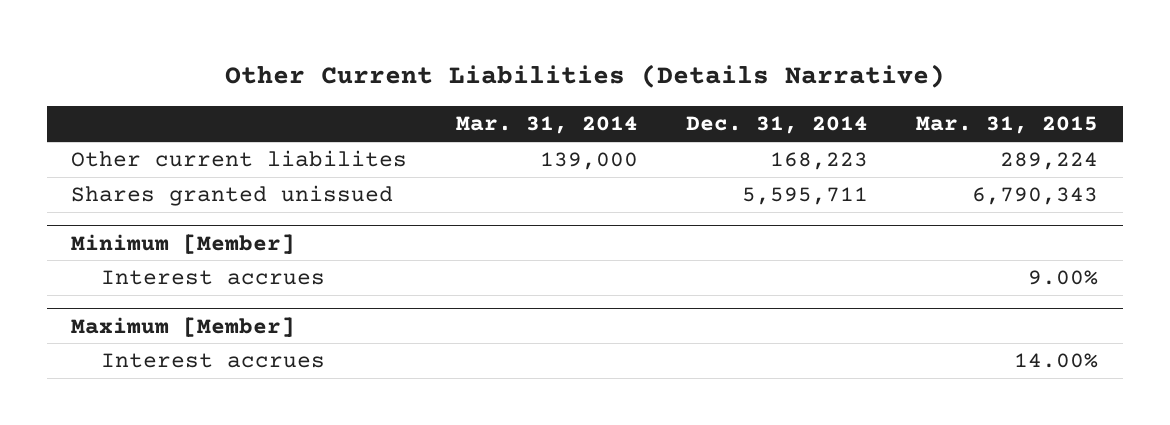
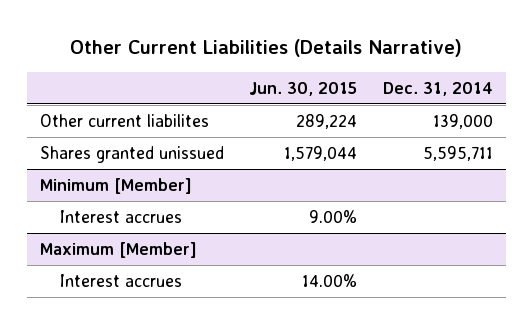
- | Mar. 31, 2014 | Dec. 31, 2014 | Mar. 31, 2015
+ | Jun. 30, 2015 | Dec. 31, 2014
- Other current liabilites | 139,000 | 168,223 | 289,224
+ Other current liabilites | 289,224 | 139,000

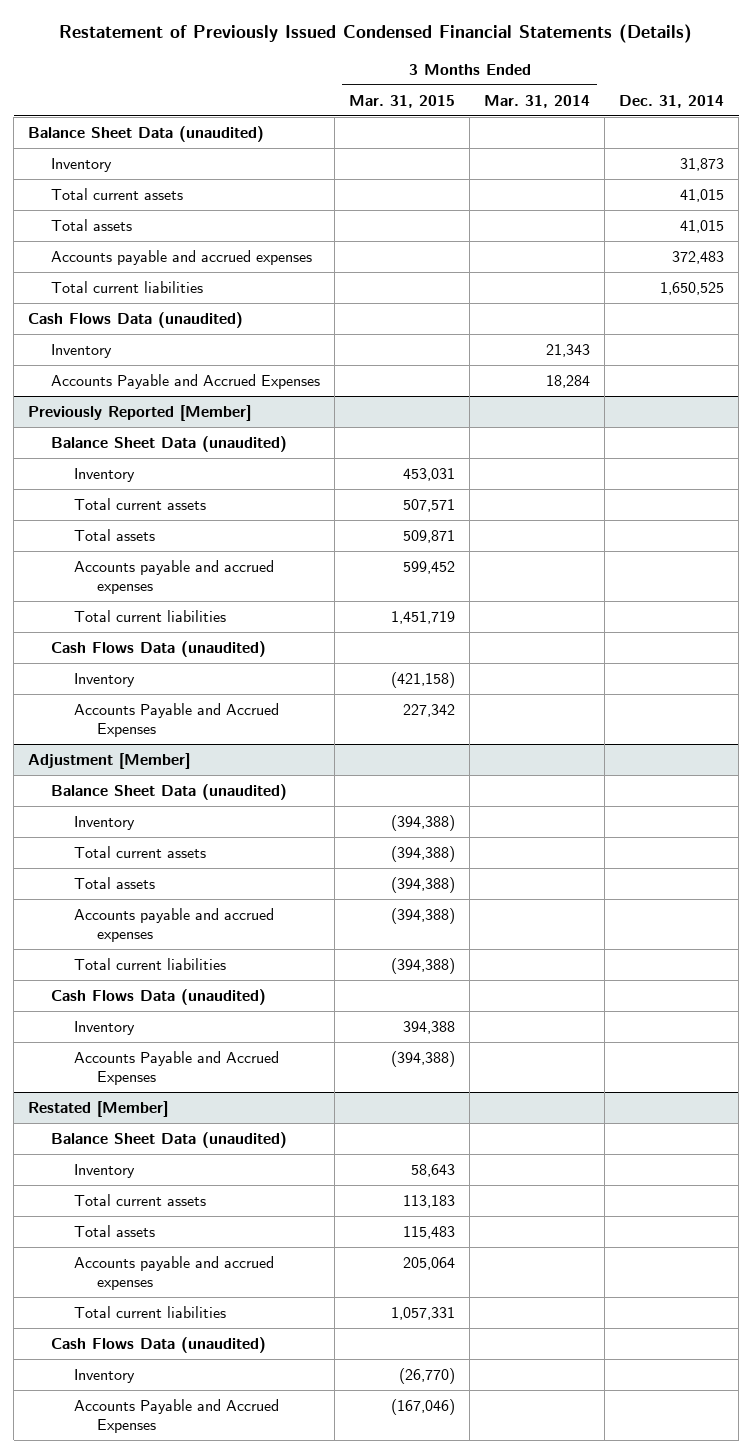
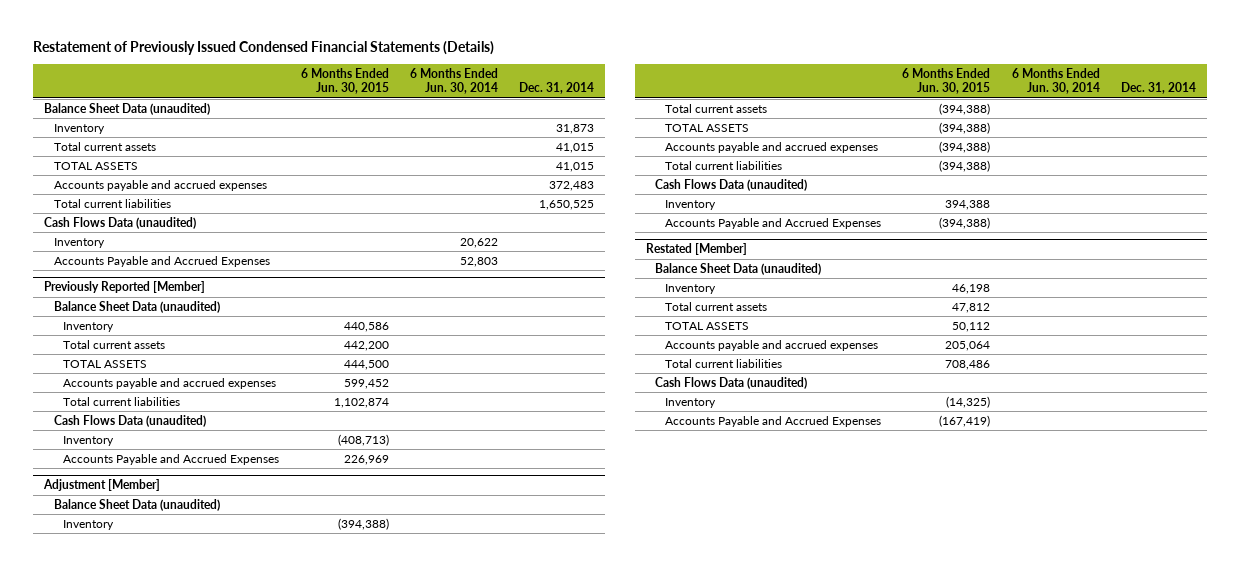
- | 3 Months Ended Mar. 31, 2015 | 3 Months Ended Mar. 31, 2014 | Dec. 31, 2014
+ | 6 Months Ended Jun. 30, 2015 | 6 Months Ended Jun. 30, 2014 | Dec. 31, 2014
- Total assets | | | 41,015
+ TOTAL ASSETS | | | 41,015
@ Previously Reported [Member]
- Total assets | 509,871 | |
+ TOTAL ASSETS | 444,500 | |
@ Adjustment [Member]
- Total assets | (394,388) | |
+ TOTAL ASSETS | (394,388) | |
@ Restated [Member]
- Total assets | 115,483 | |
+ TOTAL ASSETS | 50,112 | |

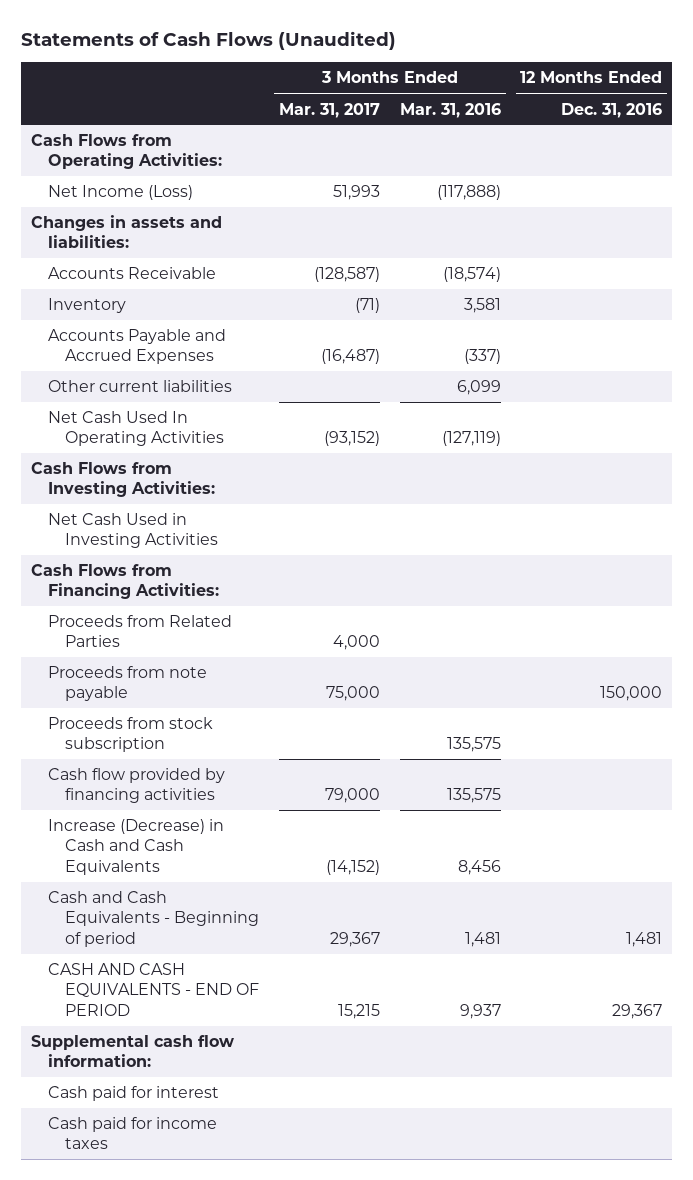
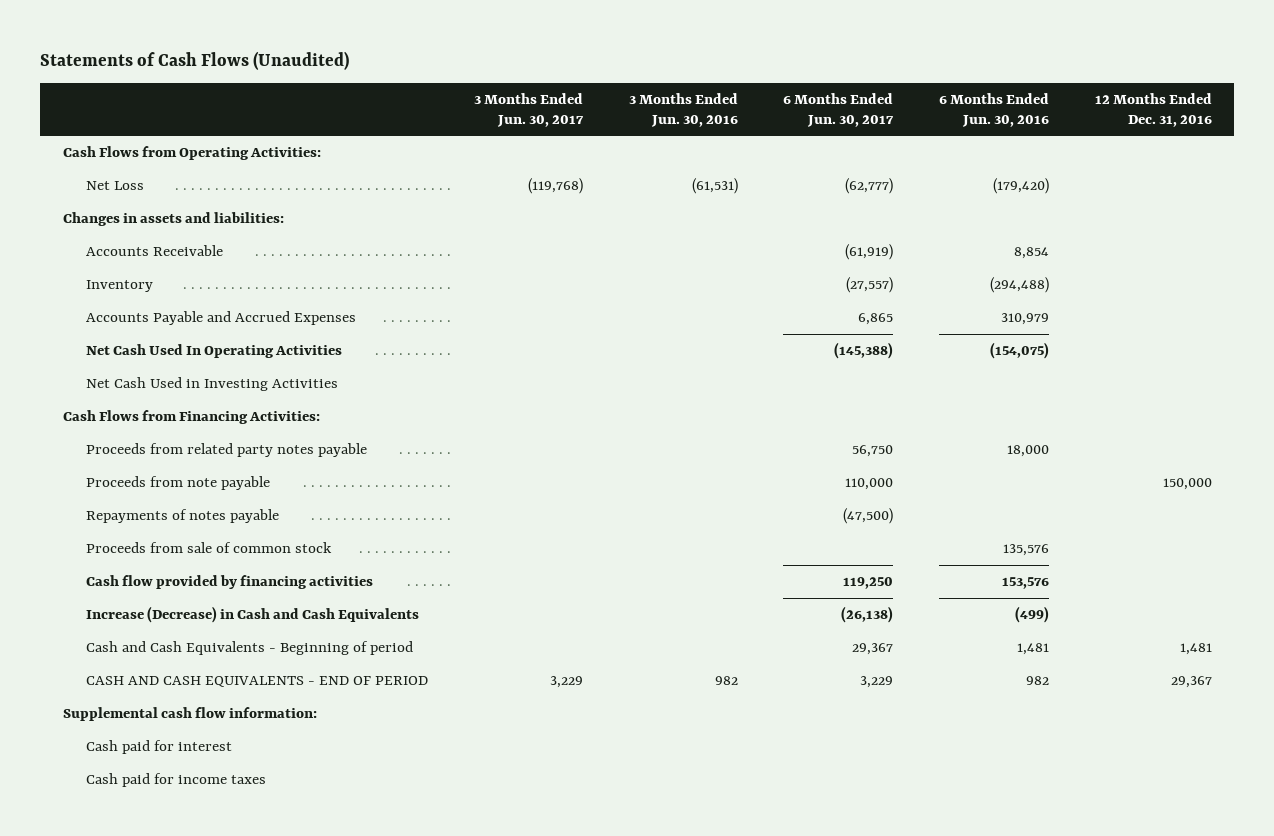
- | 3 Months Ended Mar. 31, 2017 | 3 Months Ended Mar. 31, 2016 | 12 Months Ended Dec. 31, 2016
+ | 3 Months Ended Jun. 30, 2017 | 3 Months Ended Jun. 30, 2016 | 6 Months Ended Jun. 30, 2017 | 6 Months Ended Jun. 30, 2016 | 12 Months Ended Dec. 31, 2016
- Net Income (Loss) | 51,993 | (117,888) |
+ Net Loss | (119,768) | (61,531) | (62,777) | (179,420) |
- Other current liabilities | | 6,099 |
- Cash Flows from Investing Activities:
- Proceeds from Related Parties | 4,000 | |
+ Proceeds from related party notes payable | | | 56,750 | 18,000 |
- Proceeds from stock subscription | | 135,575 |
+ Repayments of notes payable | | | (47,500) | |
+ Proceeds from sale of common stock | | | | 135,576 |

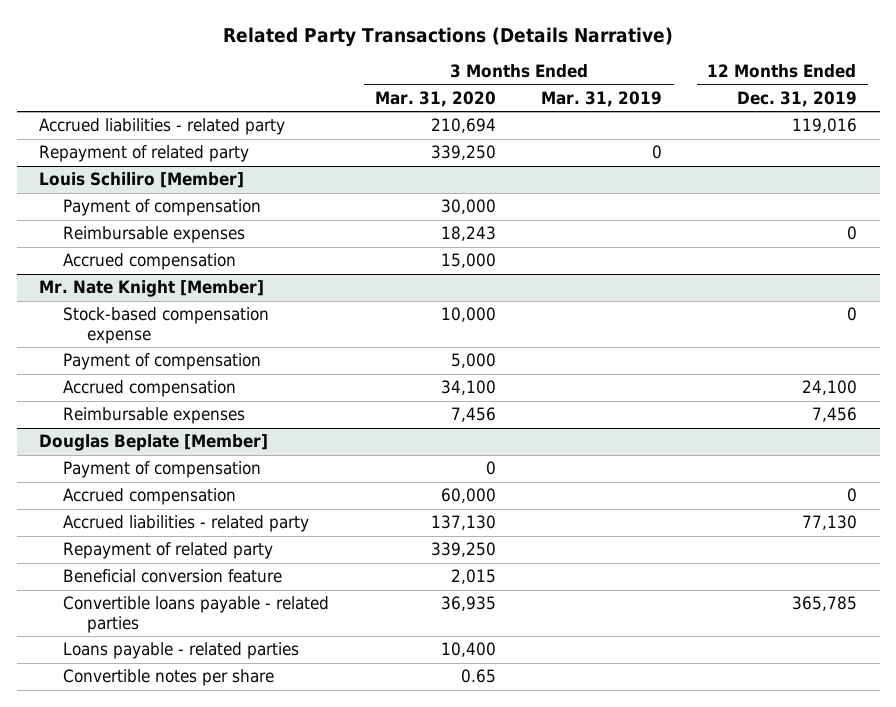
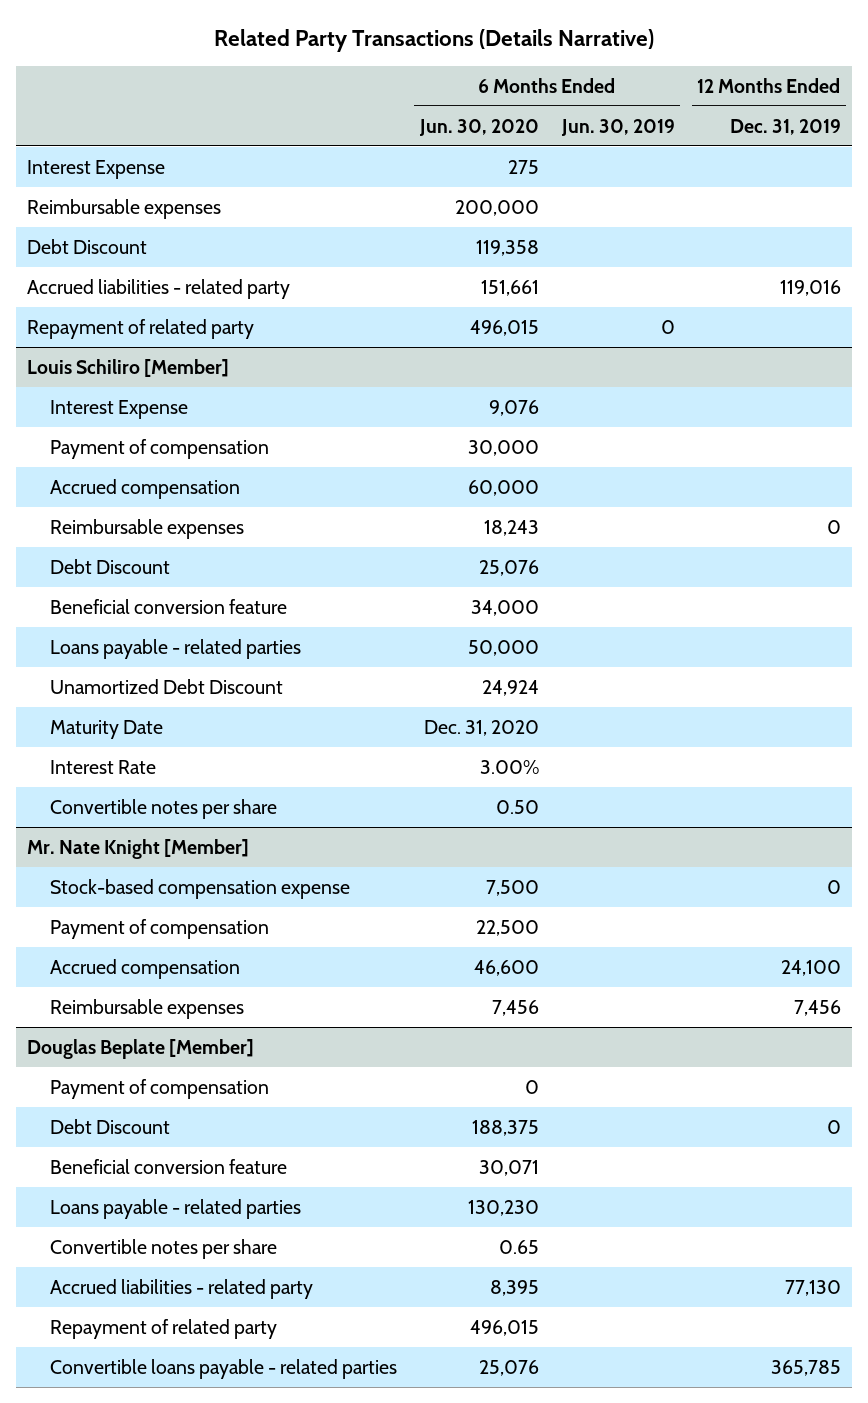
- | 3 Months Ended Mar. 31, 2020 | 3 Months Ended Mar. 31, 2019 | 12 Months Ended Dec. 31, 2019
+ | 6 Months Ended Jun. 30, 2020 | 6 Months Ended Jun. 30, 2019 | 12 Months Ended Dec. 31, 2019
+ Interest Expense | 275 | |
+ Reimbursable expenses | 200,000 | |
+ Debt Discount | 119,358 | |
@ Louis Schiliro [Member]
+ Interest Expense | 9,076 | |
moved down: Reimbursable expenses | 18,243 | | 0
+ Debt Discount | 25,076 | |
+ Beneficial conversion feature | 34,000 | |
+ Loans payable - related parties | 50,000 | |
+ Unamortized Debt Discount | 24,924 | |
+ Maturity Date | Dec. 31, 2020 | |
+ Interest Rate | 3.00% | |
+ Convertible notes per share | 0.50 | |
@ Douglas Beplate [Member]
- Accrued compensation | 60,000 | | 0
+ Debt Discount | 188,375 | | 0
moved down: Accrued liabilities - related party | 8,395 | | 77,130
moved down: Repayment of related party | 496,015 | |
moved down: Convertible loans payable - related parties | 25,076 | | 365,785

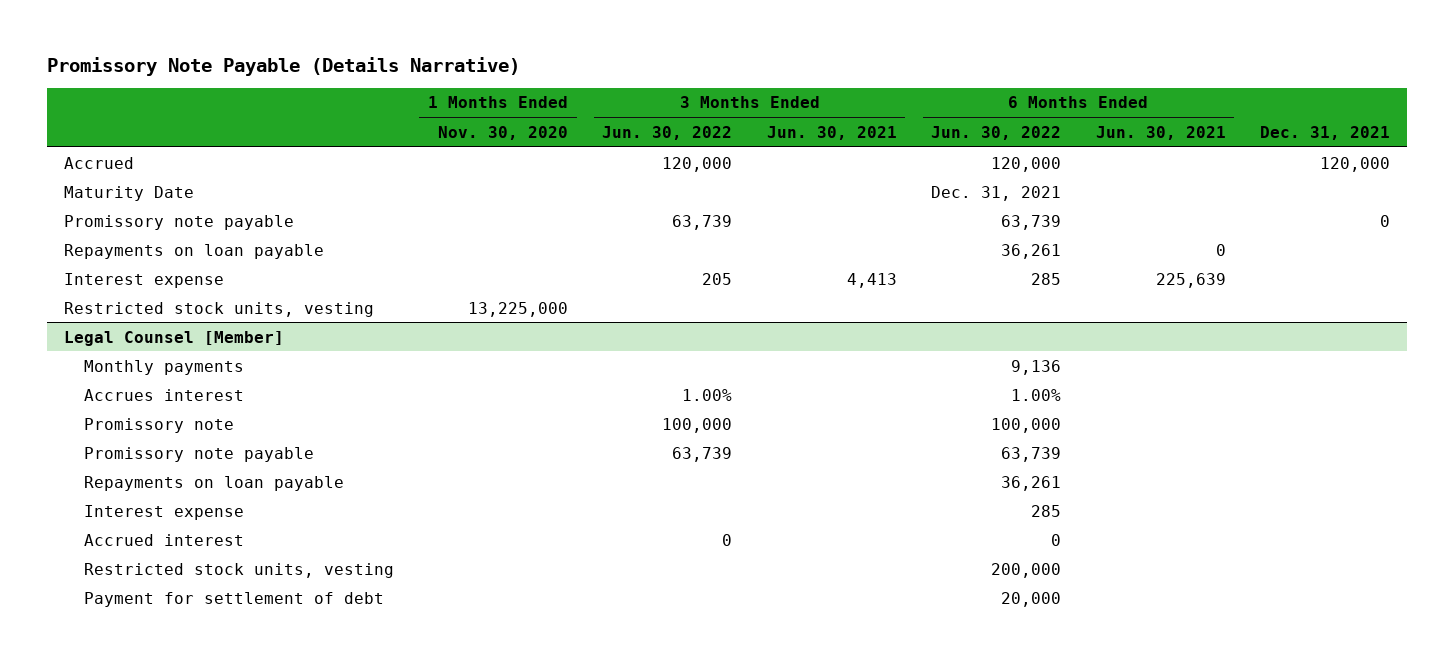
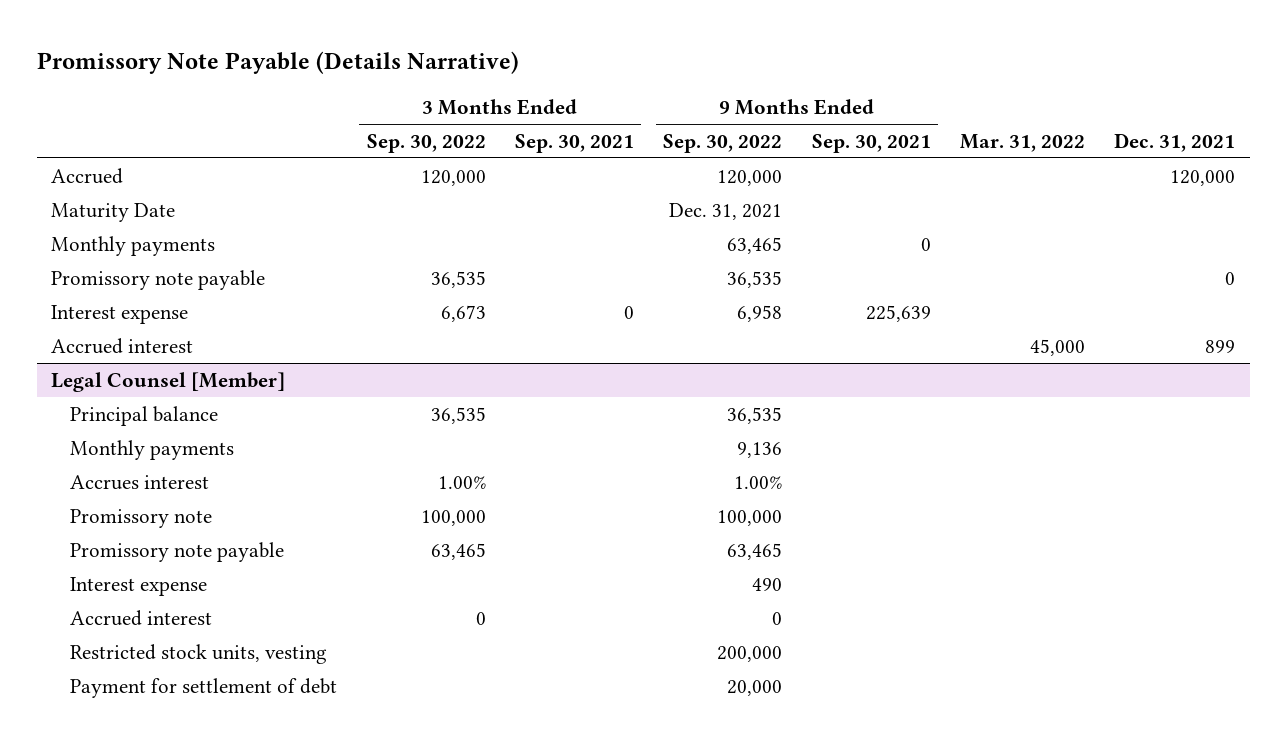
- | 1 Months Ended Nov. 30, 2020 | 3 Months Ended Jun. 30, 2022 | 3 Months Ended Jun. 30, 2021 | 6 Months Ended Jun. 30, 2022 | 6 Months Ended Jun. 30, 2021 | Dec. 31, 2021
+ | 3 Months Ended Sep. 30, 2022 | 3 Months Ended Sep. 30, 2021 | 9 Months Ended Sep. 30, 2022 | 9 Months Ended Sep. 30, 2021 | Mar. 31, 2022 | Dec. 31, 2021
+ Monthly payments | | | 63,465 | 0 | |
- Repayments on loan payable | | | | 36,261 | 0 |
- Restricted stock units, vesting | 13,225,000 | | | | |
+ Accrued interest | | | | | 45,000 | 899
@ Legal Counsel [Member]
+ Principal balance | 36,535 | | 36,535 | | |
- Repayments on loan payable | | | | 36,261 | |

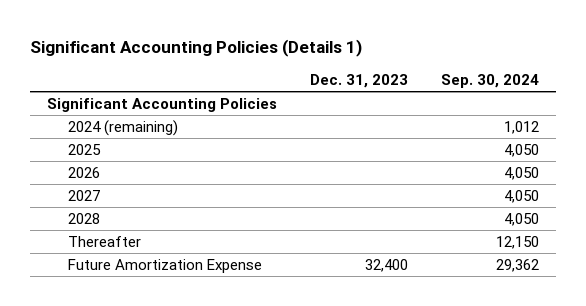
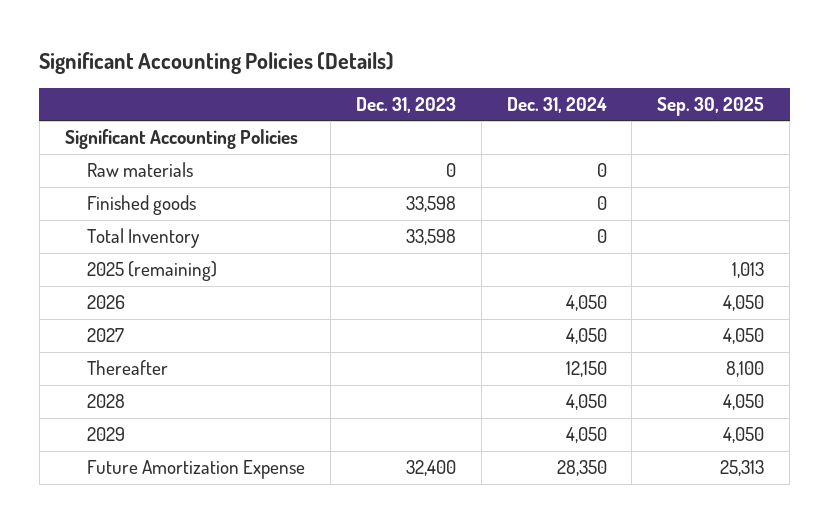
- Significant Accounting Policies (Details 1)
+ Significant Accounting Policies (Details)
- | Dec. 31, 2023 | Sep. 30, 2024
+ | Dec. 31, 2023 | Dec. 31, 2024 | Sep. 30, 2025
- 2024 (remaining) | | 1,012
- 2025 | | 4,050
+ Raw materials | 0 | 0 |
+ Finished goods | 33,598 | 0 |
+ Total Inventory | 33,598 | 0 |
+ 2025 (remaining) | | | 1,013
moved down: 2028 | | 4,050 | 4,050
+ 2029 | | 4,050 | 4,050

